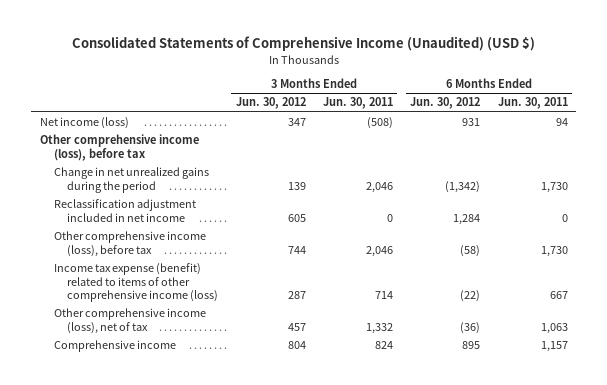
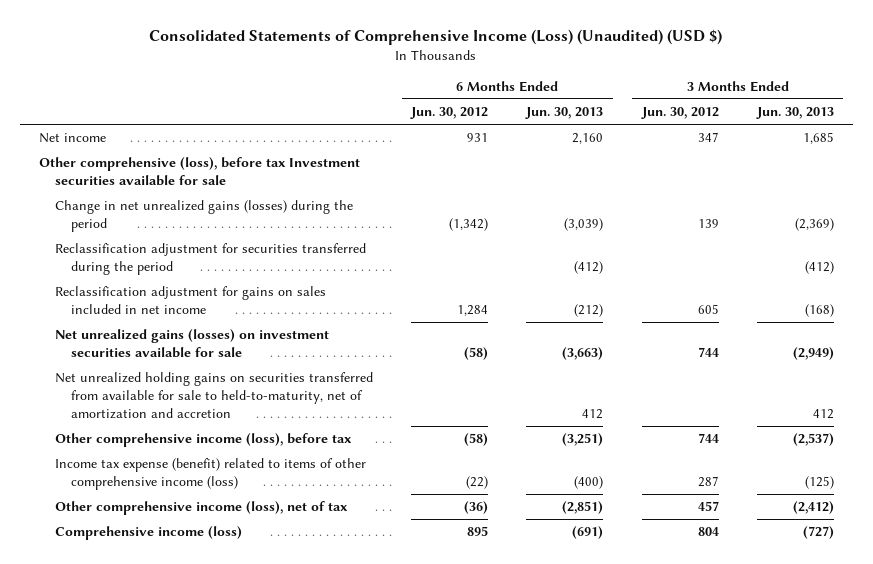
- Consolidated Statements of Comprehensive Income (Unaudited) (USD $)
+ Consolidated Statements of Comprehensive Income (Loss) (Unaudited) (USD $)
- | 3 Months Ended Jun. 30, 2012 | 3 Months Ended Jun. 30, 2011 | 6 Months Ended Jun. 30, 2012 | 6 Months Ended Jun. 30, 2011
+ | 6 Months Ended Jun. 30, 2012 | 6 Months Ended Jun. 30, 2013 | 3 Months Ended Jun. 30, 2012 | 3 Months Ended Jun. 30, 2013
- Net income (loss) | 347 | (508) | 931 | 94
- Other comprehensive income (loss), before tax
- Change in net unrealized gains during the period | 139 | 2,046 | (1,342) | 1,730
- Reclassification adjustment included in net income | 605 | 0 | 1,284 | 0
+ Net income | 931 | 2,160 | 347 | 1,685
+ Other comprehensive (loss), before tax Investment securities available for sale
+ Change in net unrealized gains (losses) during the period | (1,342) | (3,039) | 139 | (2,369)
+ Reclassification adjustment for securities transferred during the period | | (412) | | (412)
+ Reclassification adjustment for gains on sales included in net income | 1,284 | (212) | 605 | (168)
+ Net unrealized gains (losses) on investment securities available for sale | (58) | (3,663) | 744 | (2,949)
+ Net unrealized holding gains on securities transferred from available for sale to held-to-maturity, net of amortization and accretion | | 412 | | 412
- Comprehensive income | 804 | 824 | 895 | 1,157
+ Comprehensive income (loss) | 895 | (691) | 804 | (727)

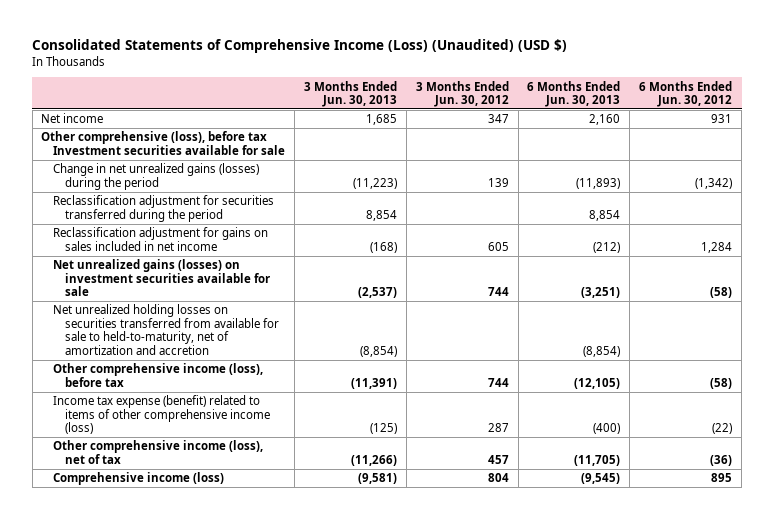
- | 6 Months Ended Jun. 30, 2012 | 6 Months Ended Jun. 30, 2013 | 3 Months Ended Jun. 30, 2012 | 3 Months Ended Jun. 30, 2013
+ | 3 Months Ended Jun. 30, 2013 | 3 Months Ended Jun. 30, 2012 | 6 Months Ended Jun. 30, 2013 | 6 Months Ended Jun. 30, 2012
- Change in net unrealized gains (losses) during the period | (1,342) | (3,039) | 139 | (2,369)
- Reclassification adjustment for securities transferred during the period | | (412) | | (412)
+ Change in net unrealized gains (losses) during the period | (11,223) | 139 | (11,893) | (1,342)
+ Reclassification adjustment for securities transferred during the period | 8,854 | | 8,854 |
- Net unrealized gains (losses) on investment securities available for sale | (58) | (3,663) | 744 | (2,949)
- Net unrealized holding gains on securities transferred from available for sale to held-to-maturity, net of amortization and accretion | | 412 | | 412
- Other comprehensive income (loss), before tax | (58) | (3,251) | 744 | (2,537)
+ Net unrealized gains (losses) on investment securities available for sale | (2,537) | 744 | (3,251) | (58)
+ Net unrealized holding losses on securities transferred from available for sale to held-to-maturity, net of amortization and accretion | (8,854) | | (8,854) |
+ Other comprehensive income (loss), before tax | (11,391) | 744 | (12,105) | (58)
- Other comprehensive income (loss), net of tax | (36) | (2,851) | 457 | (2,412)
- Comprehensive income (loss) | 895 | (691) | 804 | (727)
+ Other comprehensive income (loss), net of tax | (11,266) | 457 | (11,705) | (36)
+ Comprehensive income (loss) | (9,581) | 804 | (9,545) | 895

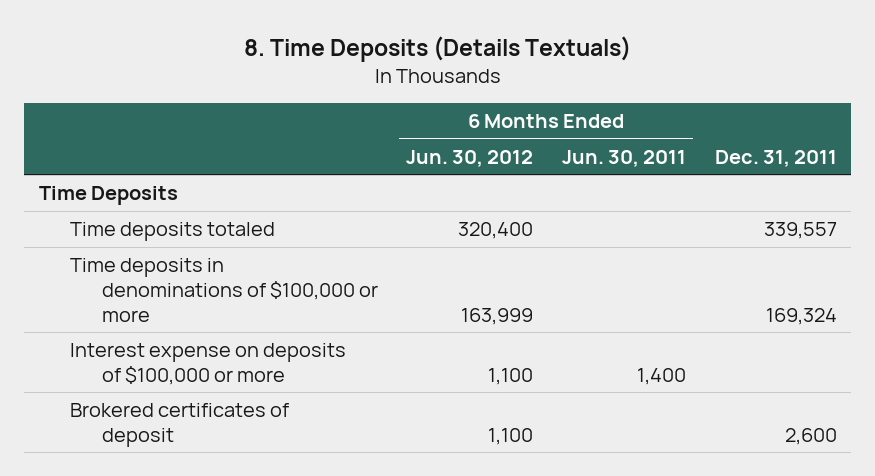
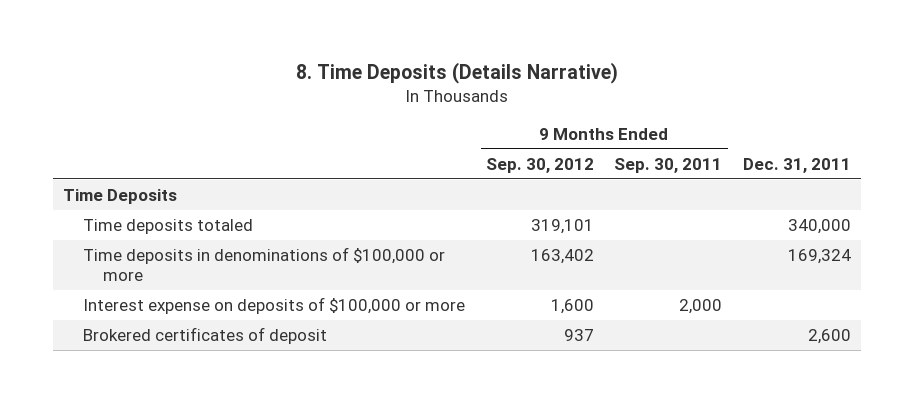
- 8. Time Deposits (Details Textuals)
+ 8. Time Deposits (Details Narrative)
- | 6 Months Ended Jun. 30, 2012 | 6 Months Ended Jun. 30, 2011 | Dec. 31, 2011
+ | 9 Months Ended Sep. 30, 2012 | 9 Months Ended Sep. 30, 2011 | Dec. 31, 2011
- Time deposits totaled | 320,400 | | 339,557
+ Time deposits totaled | 319,101 | | 340,000

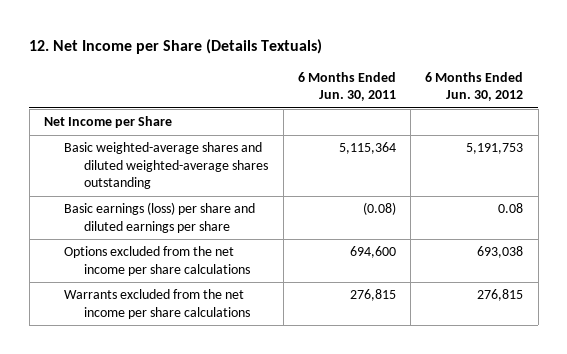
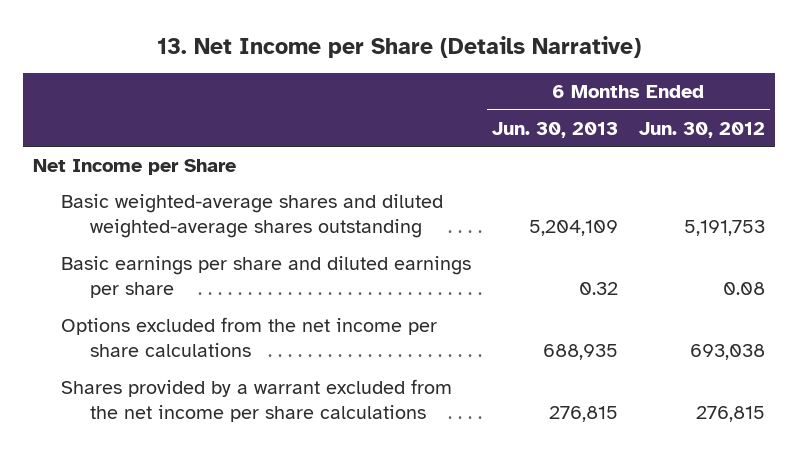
- 12. Net Income per Share (Details Textuals)
+ 13. Net Income per Share (Details Narrative)
- | 6 Months Ended Jun. 30, 2011 | 6 Months Ended Jun. 30, 2012
+ | 6 Months Ended Jun. 30, 2013 | 6 Months Ended Jun. 30, 2012
- Basic earnings (loss) per share and diluted earnings per share | (0.08) | 0.08
+ Basic earnings per share and diluted earnings per share | 0.32 | 0.08
- Warrants excluded from the net income per share calculations | 276,815 | 276,815
+ Shares provided by a warrant excluded from the net income per share calculations | 276,815 | 276,815

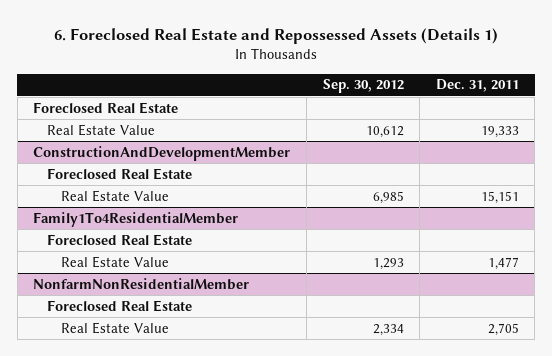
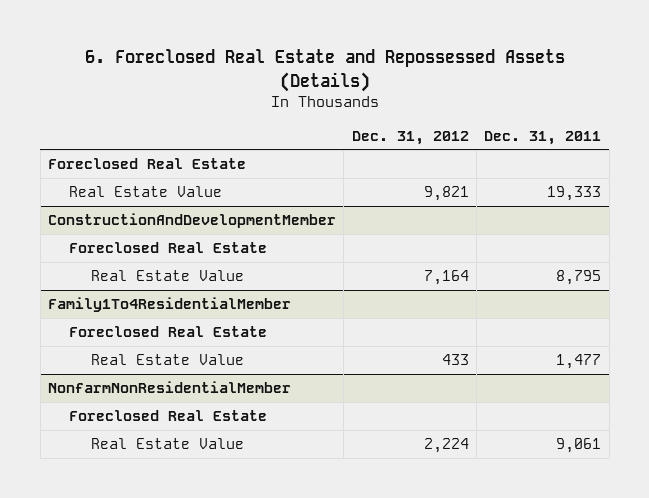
- 6. Foreclosed Real Estate and Repossessed Assets (Details 1)
+ 6. Foreclosed Real Estate and Repossessed Assets (Details)
- | Sep. 30, 2012 | Dec. 31, 2011
+ | Dec. 31, 2012 | Dec. 31, 2011
@ ConstructionAndDevelopmentMember
- Real Estate Value | 6,985 | 15,151
+ Real Estate Value | 7,164 | 8,795
@ NonfarmNonResidentialMember
- Real Estate Value | 2,334 | 2,705
+ Real Estate Value | 2,224 | 9,061

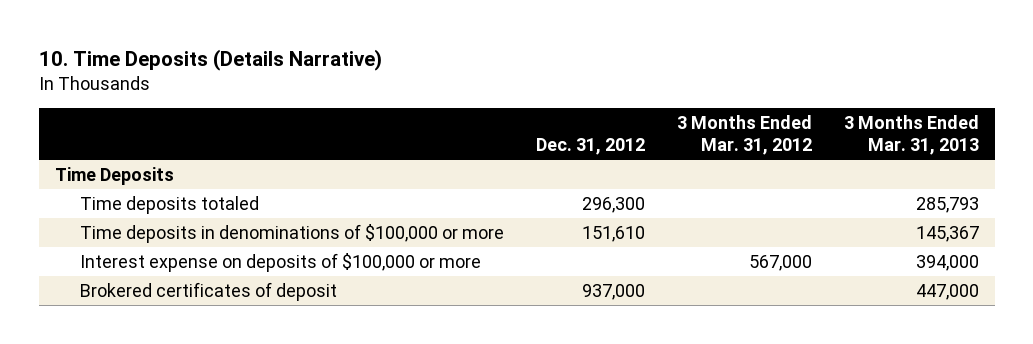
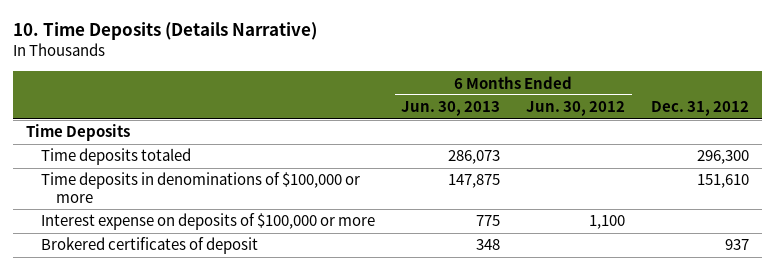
- | Dec. 31, 2012 | 3 Months Ended Mar. 31, 2012 | 3 Months Ended Mar. 31, 2013
+ | 6 Months Ended Jun. 30, 2013 | 6 Months Ended Jun. 30, 2012 | Dec. 31, 2012
- Brokered certificates of deposit | 937,000 | | 447,000
+ Brokered certificates of deposit | 348 | | 937

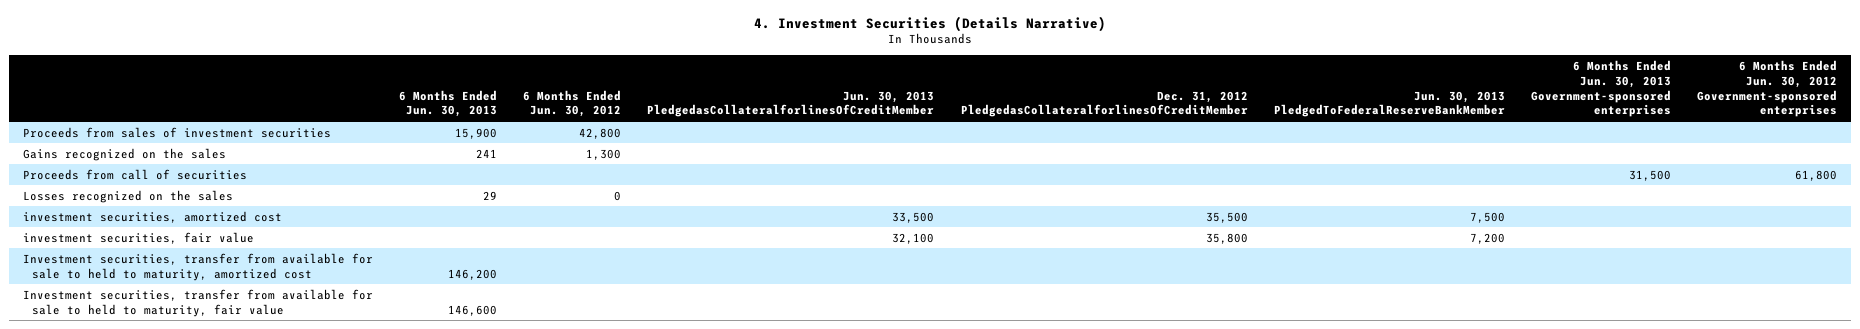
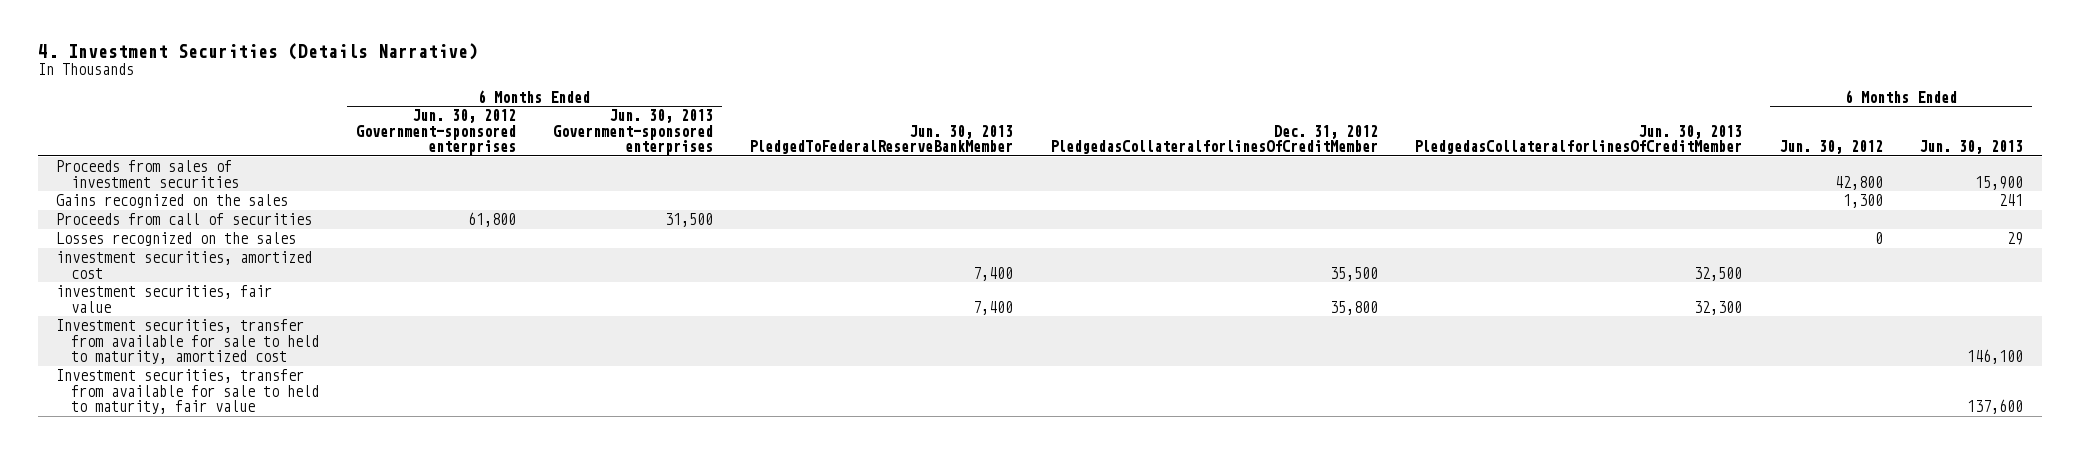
- | 6 Months Ended Jun. 30, 2013 | 6 Months Ended Jun. 30, 2012 | Jun. 30, 2013 PledgedasCollateralforlinesOfCreditMember | Dec. 31, 2012 PledgedasCollateralforlinesOfCreditMember | Jun. 30, 2013 PledgedToFederalReserveBankMember | 6 Months Ended Jun. 30, 2013 Government-sponsored enterprises | 6 Months Ended Jun. 30, 2012 Government-sponsored enterprises
+ | 6 Months Ended Jun. 30, 2012 Government-sponsored enterprises | 6 Months Ended Jun. 30, 2013 Government-sponsored enterprises | Jun. 30, 2013 PledgedToFederalReserveBankMember | Dec. 31, 2012 PledgedasCollateralforlinesOfCreditMember | Jun. 30, 2013 PledgedasCollateralforlinesOfCreditMember | 6 Months Ended Jun. 30, 2012 | 6 Months Ended Jun. 30, 2013
- investment securities, amortized cost | | | 33,500 | 35,500 | 7,500 | |
- investment securities, fair value | | | 32,100 | 35,800 | 7,200 | |
- Investment securities, transfer from available for sale to held to maturity, amortized cost | 146,200 | | | | | |
- Investment securities, transfer from available for sale to held to maturity, fair value | 146,600 | | | | | |
+ investment securities, amortized cost | | | 7,400 | 35,500 | 32,500 | |
+ investment securities, fair value | | | 7,400 | 35,800 | 32,300 | |
+ Investment securities, transfer from available for sale to held to maturity, amortized cost | | | | | | | 146,100
+ Investment securities, transfer from available for sale to held to maturity, fair value | | | | | | | 137,600

